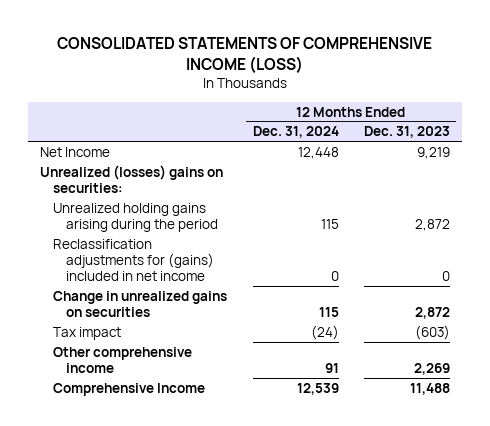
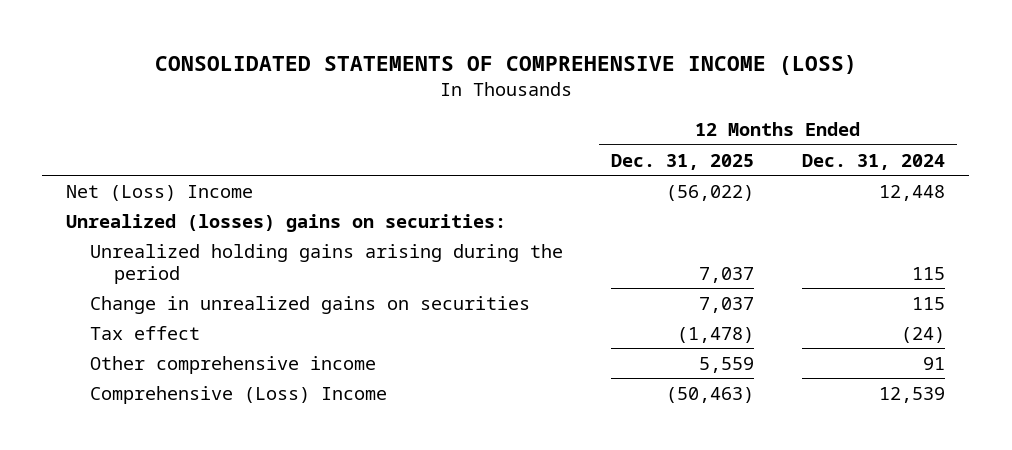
- | 12 Months Ended Dec. 31, 2024 | 12 Months Ended Dec. 31, 2023
+ | 12 Months Ended Dec. 31, 2025 | 12 Months Ended Dec. 31, 2024
- Net Income | 12,448 | 9,219
+ Net (Loss) Income | (56,022) | 12,448
- Reclassification adjustments for (gains) included in net income | 0 | 0
- Tax impact | (24) | (603)
+ Tax effect | (1,478) | (24)
- Comprehensive Income | 12,539 | 11,488
+ Comprehensive (Loss) Income | (50,463) | 12,539

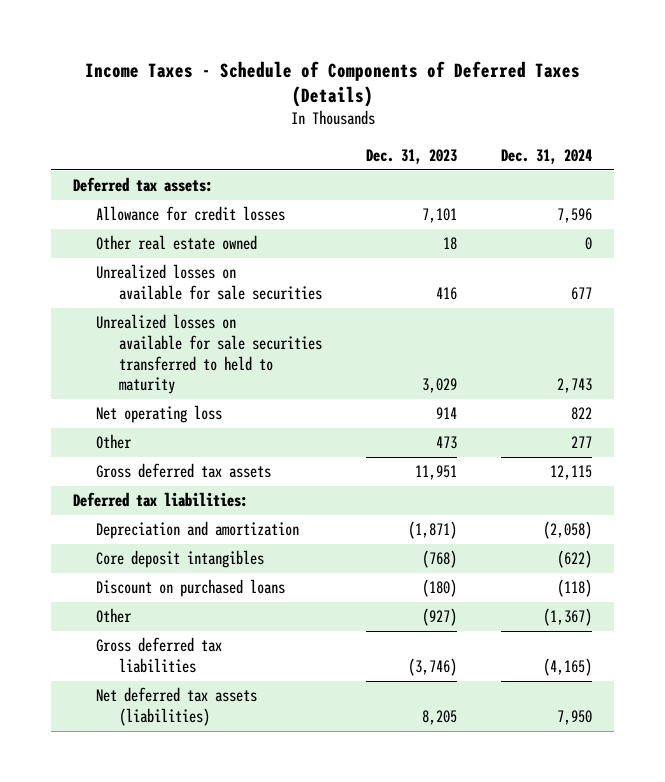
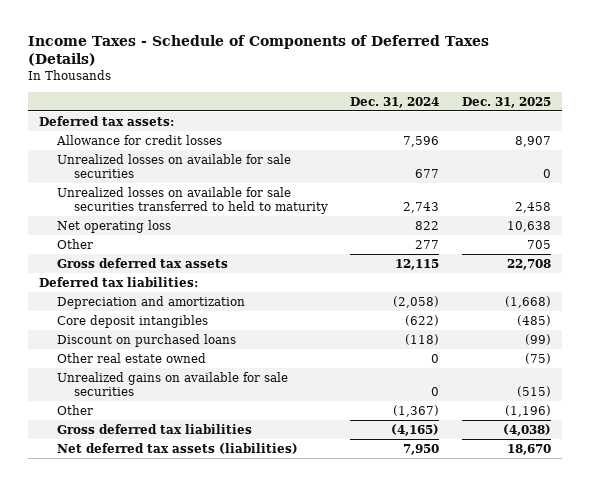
- | Dec. 31, 2023 | Dec. 31, 2024
+ | Dec. 31, 2024 | Dec. 31, 2025
moved down: Other real estate owned | 0 | (75)
+ Unrealized gains on available for sale securities | 0 | (515)

